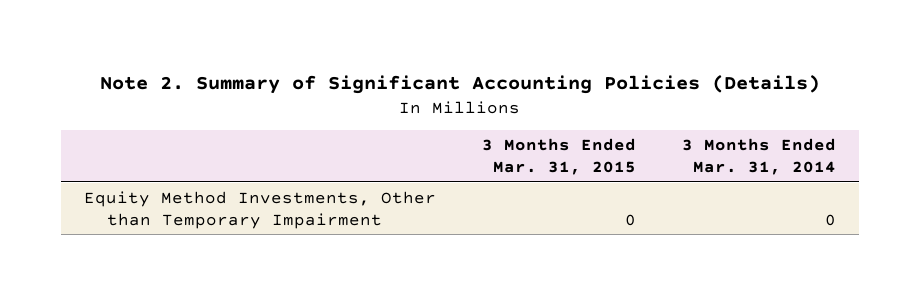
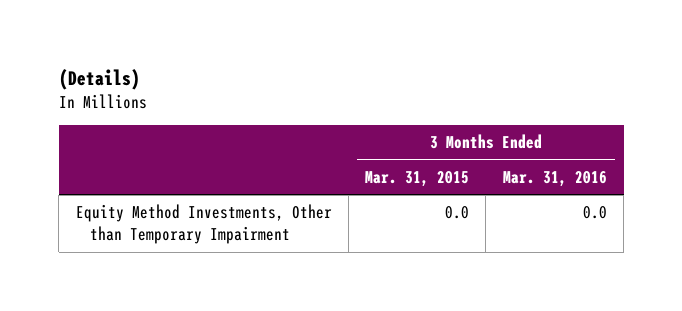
- Note 2. Summary of Significant Accounting Policies (Details)
+ (Details)
- | 3 Months Ended Mar. 31, 2015 | 3 Months Ended Mar. 31, 2014
+ | 3 Months Ended Mar. 31, 2015 | 3 Months Ended Mar. 31, 2016
- Equity Method Investments, Other than Temporary Impairment | 0 | 0
+ Equity Method Investments, Other than Temporary Impairment | 0.0 | 0.0

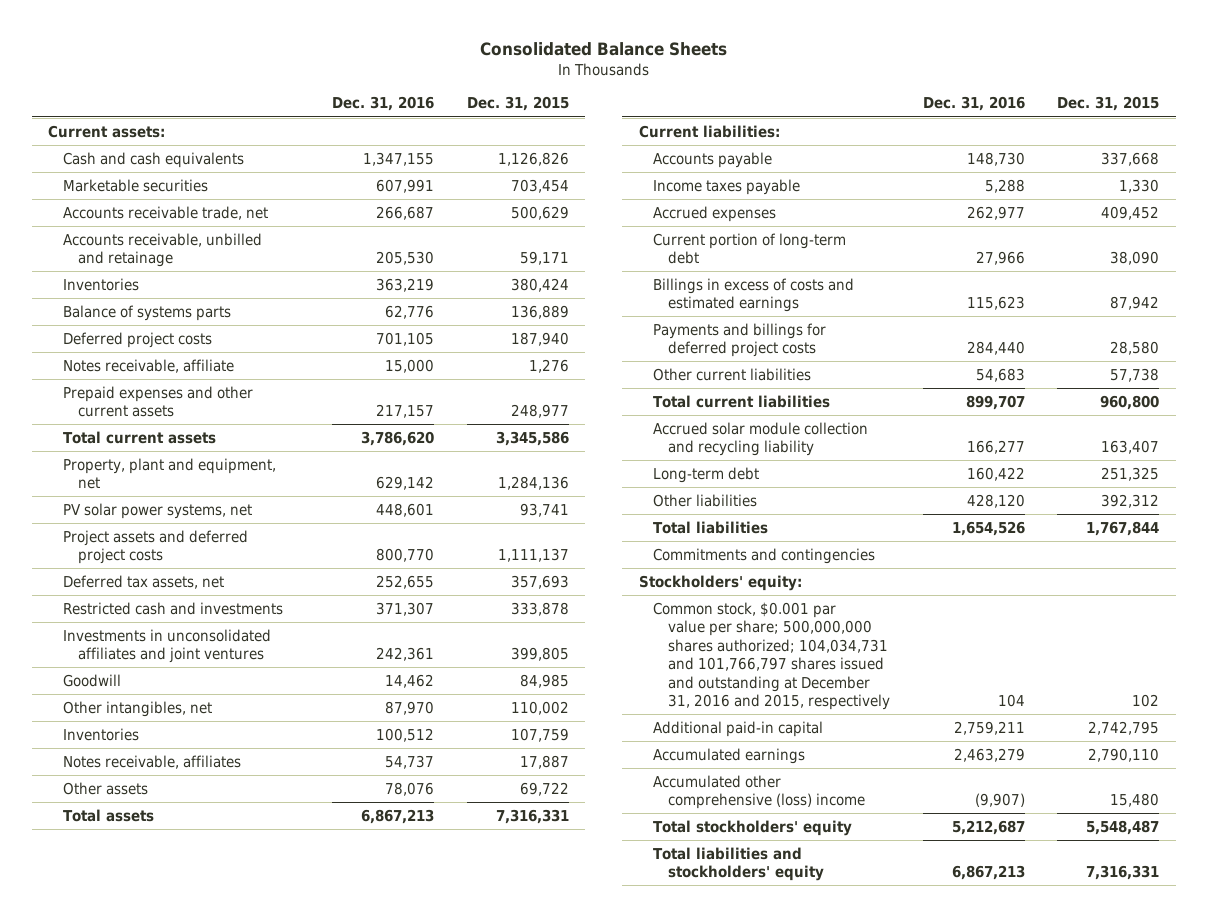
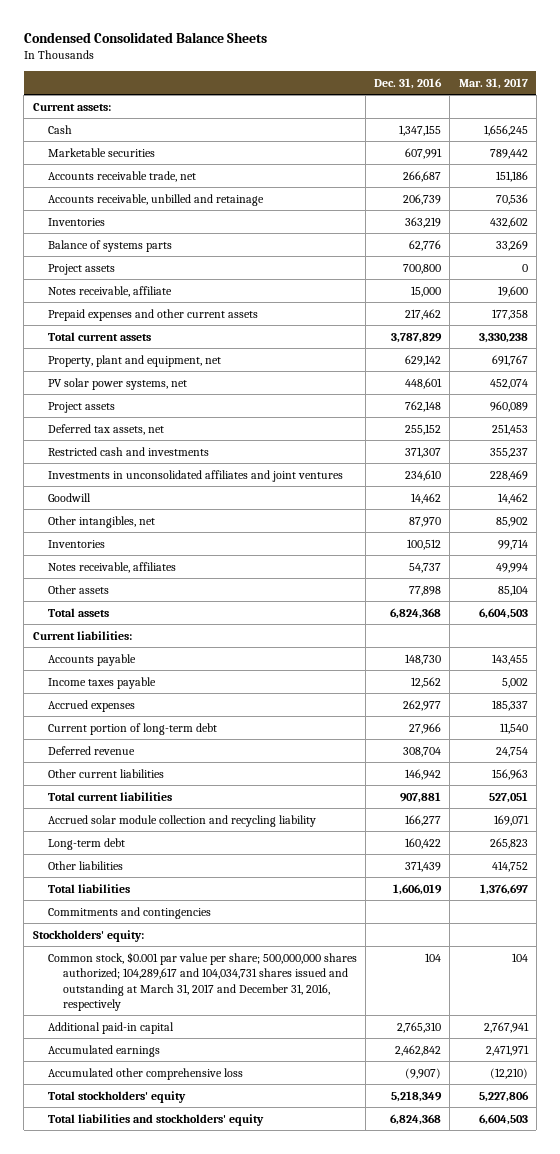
- Consolidated Balance Sheets
+ Condensed Consolidated Balance Sheets
- | Dec. 31, 2016 | Dec. 31, 2015
+ | Dec. 31, 2016 | Mar. 31, 2017
- Cash and cash equivalents | 1,347,155 | 1,126,826
+ Cash | 1,347,155 | 1,656,245
- Accounts receivable, unbilled and retainage | 205,530 | 59,171
+ Accounts receivable, unbilled and retainage | 206,739 | 70,536
- Deferred project costs | 701,105 | 187,940
+ Project assets | 700,800 | 0
- Prepaid expenses and other current assets | 217,157 | 248,977
- Total current assets | 3,786,620 | 3,345,586
+ Prepaid expenses and other current assets | 217,462 | 177,358
+ Total current assets | 3,787,829 | 3,330,238
- Project assets and deferred project costs | 800,770 | 1,111,137
- Deferred tax assets, net | 252,655 | 357,693
+ Project assets | 762,148 | 960,089
+ Deferred tax assets, net | 255,152 | 251,453
- Investments in unconsolidated affiliates and joint ventures | 242,361 | 399,805
+ Investments in unconsolidated affiliates and joint ventures | 234,610 | 228,469
- Other assets | 78,076 | 69,722
- Total assets | 6,867,213 | 7,316,331
+ Other assets | 77,898 | 85,104
+ Total assets | 6,824,368 | 6,604,503
- Income taxes payable | 5,288 | 1,330
+ Income taxes payable | 12,562 | 5,002
- Billings in excess of costs and estimated earnings | 115,623 | 87,942
- Payments and billings for deferred project costs | 284,440 | 28,580
- Other current liabilities | 54,683 | 57,738
- Total current liabilities | 899,707 | 960,800
+ Deferred revenue | 308,704 | 24,754
+ Other current liabilities | 146,942 | 156,963
+ Total current liabilities | 907,881 | 527,051
- Other liabilities | 428,120 | 392,312
- Total liabilities | 1,654,526 | 1,767,844
+ Other liabilities | 371,439 | 414,752
+ Total liabilities | 1,606,019 | 1,376,697
- Common stock, $0.001 par value per share; 500,000,000 shares authorized; 104,034,731 and 101,766,797 shares issued and outstanding at December 31, 2016 and 2015, respectively | 104 | 102
- Additional paid-in capital | 2,759,211 | 2,742,795
- Accumulated earnings | 2,463,279 | 2,790,110
- Accumulated other comprehensive (loss) income | (9,907) | 15,480
- Total stockholders' equity | 5,212,687 | 5,548,487
- Total liabilities and stockholders' equity | 6,867,213 | 7,316,331
+ Common stock, $0.001 par value per share; 500,000,000 shares authorized; 104,289,617 and 104,034,731 shares issued and outstanding at March 31, 2017 and December 31, 2016, respectively | 104 | 104
+ Additional paid-in capital | 2,765,310 | 2,767,941
+ Accumulated earnings | 2,462,842 | 2,471,971
+ Accumulated other comprehensive loss | (9,907) | (12,210)
+ Total stockholders' equity | 5,218,349 | 5,227,806
+ Total liabilities and stockholders' equity | 6,824,368 | 6,604,503

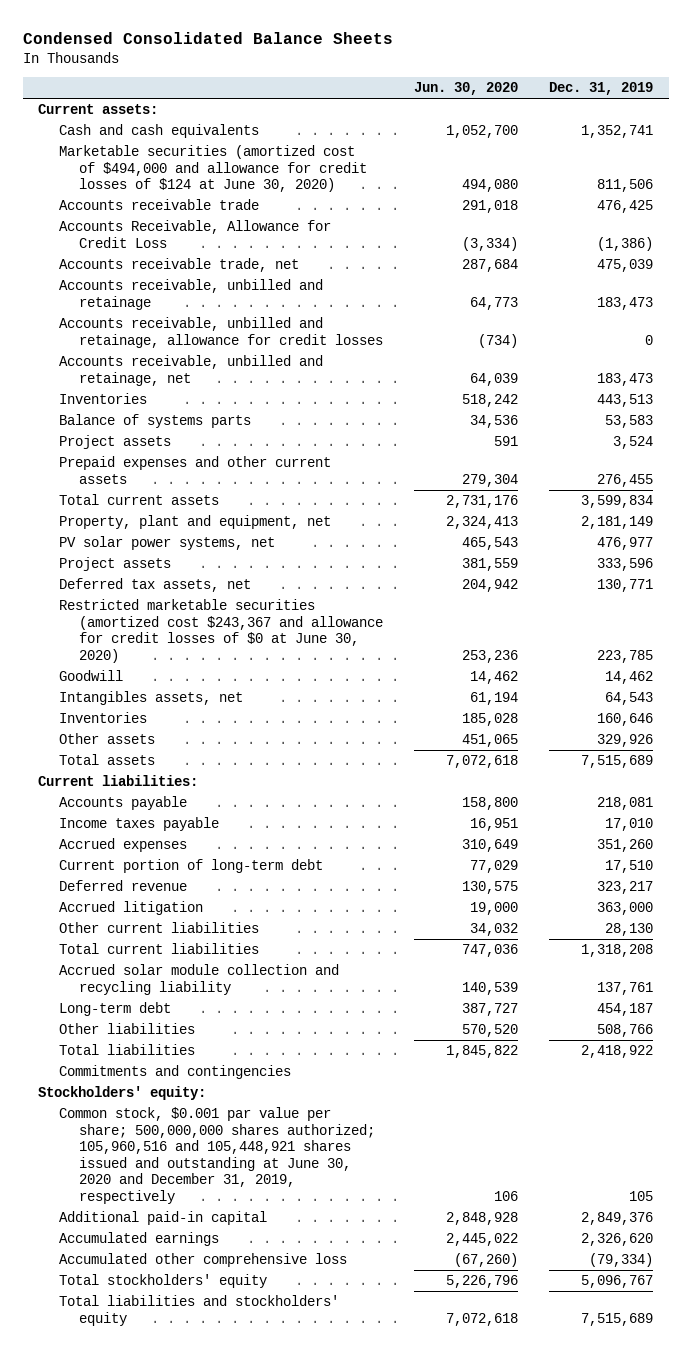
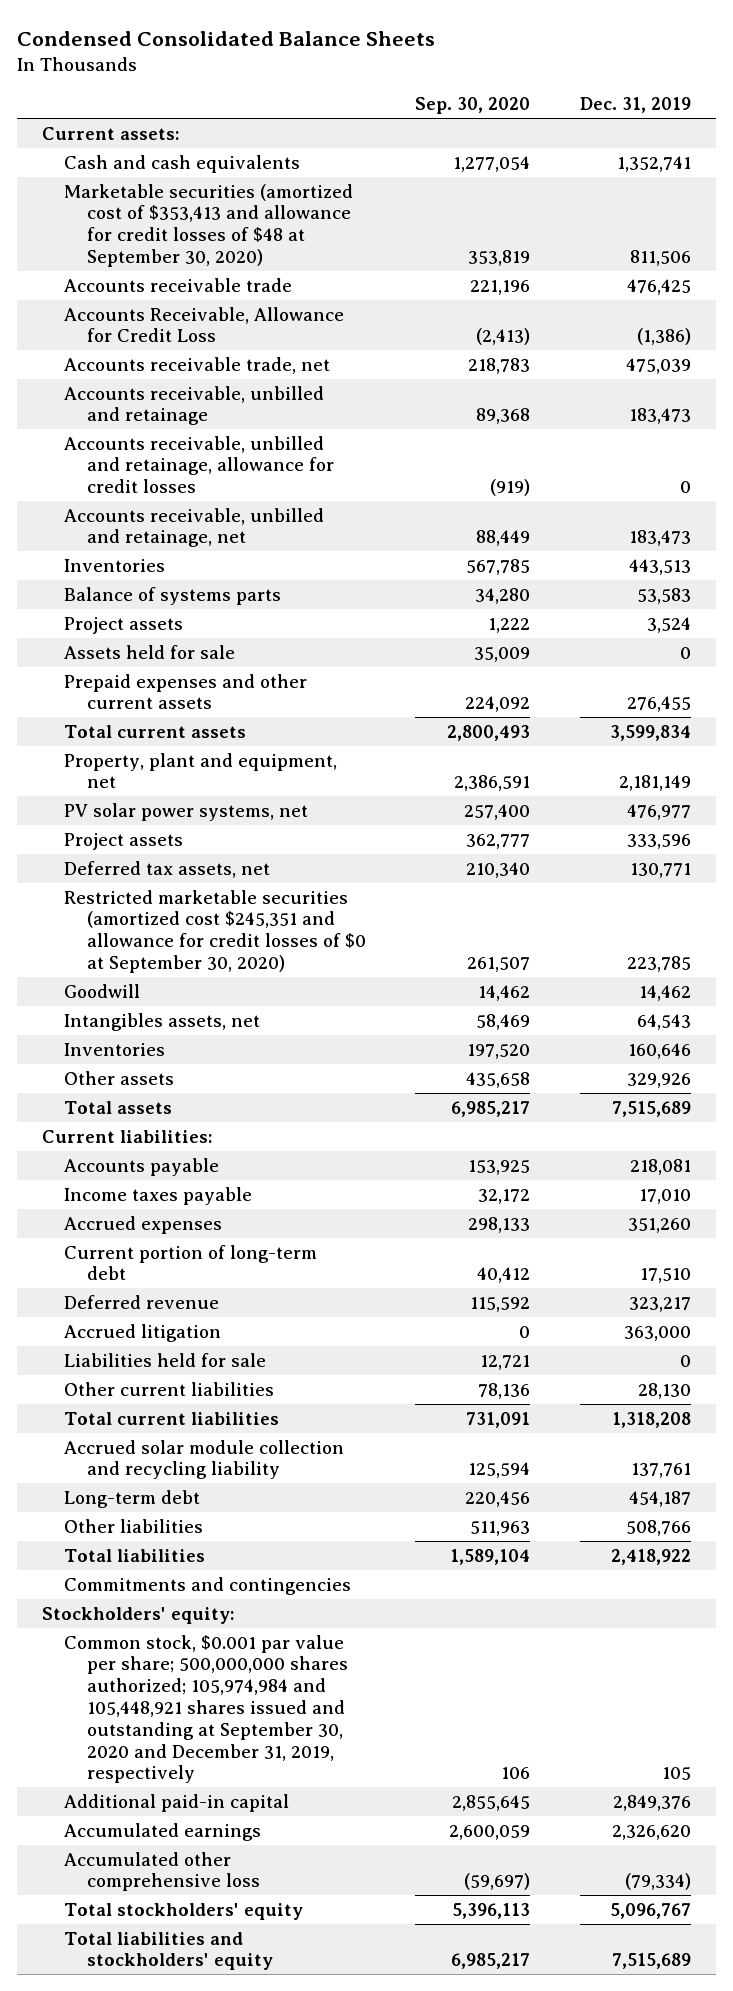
- | Jun. 30, 2020 | Dec. 31, 2019
+ | Sep. 30, 2020 | Dec. 31, 2019
- Marketable securities (amortized cost of $494,000 and allowance for credit losses of $124 at June 30, 2020) | 494,080 | 811,506
+ Marketable securities (amortized cost of $353,413 and allowance for credit losses of $48 at September 30, 2020) | 353,819 | 811,506
+ Assets held for sale | 35,009 | 0
- Restricted marketable securities (amortized cost $243,367 and allowance for credit losses of $0 at June 30, 2020) | 253,236 | 223,785
+ Restricted marketable securities (amortized cost $245,351 and allowance for credit losses of $0 at September 30, 2020) | 261,507 | 223,785
+ Liabilities held for sale | 12,721 | 0
- Common stock, $0.001 par value per share; 500,000,000 shares authorized; 105,960,516 and 105,448,921 shares issued and outstanding at June 30, 2020 and December 31, 2019, respectively | 106 | 105
+ Common stock, $0.001 par value per share; 500,000,000 shares authorized; 105,974,984 and 105,448,921 shares issued and outstanding at September 30, 2020 and December 31, 2019, respectively | 106 | 105

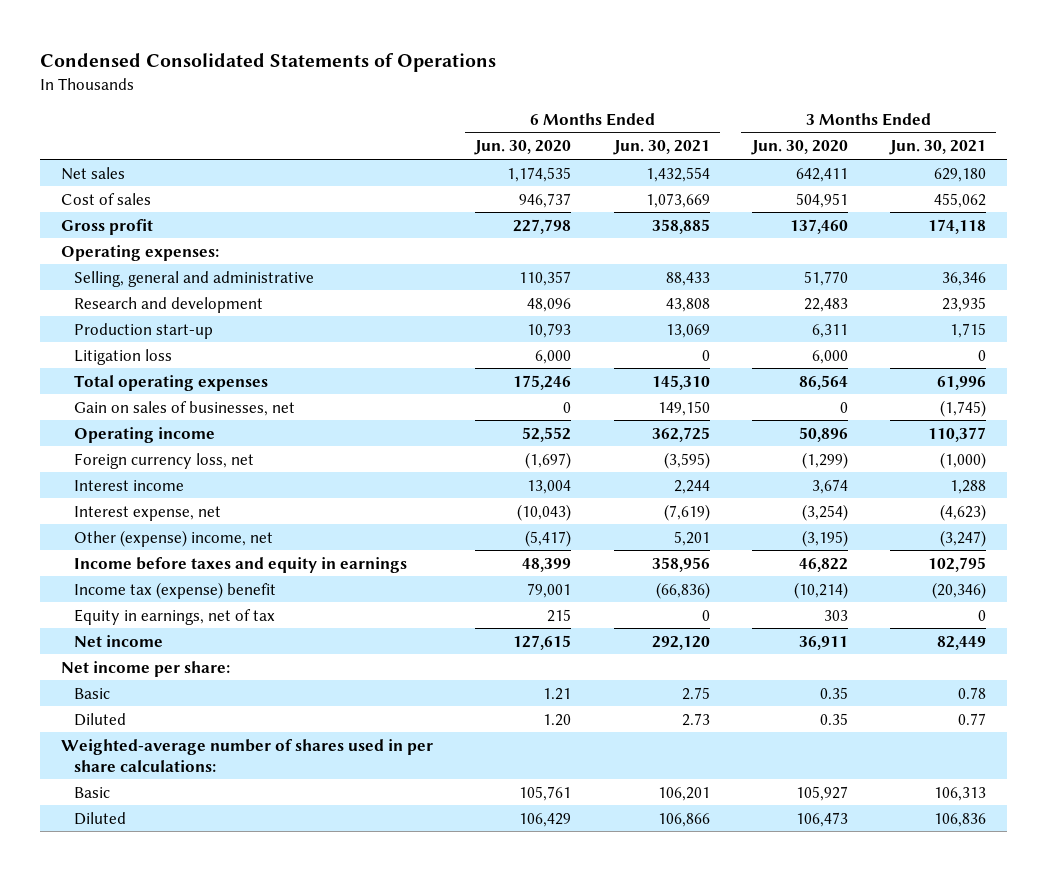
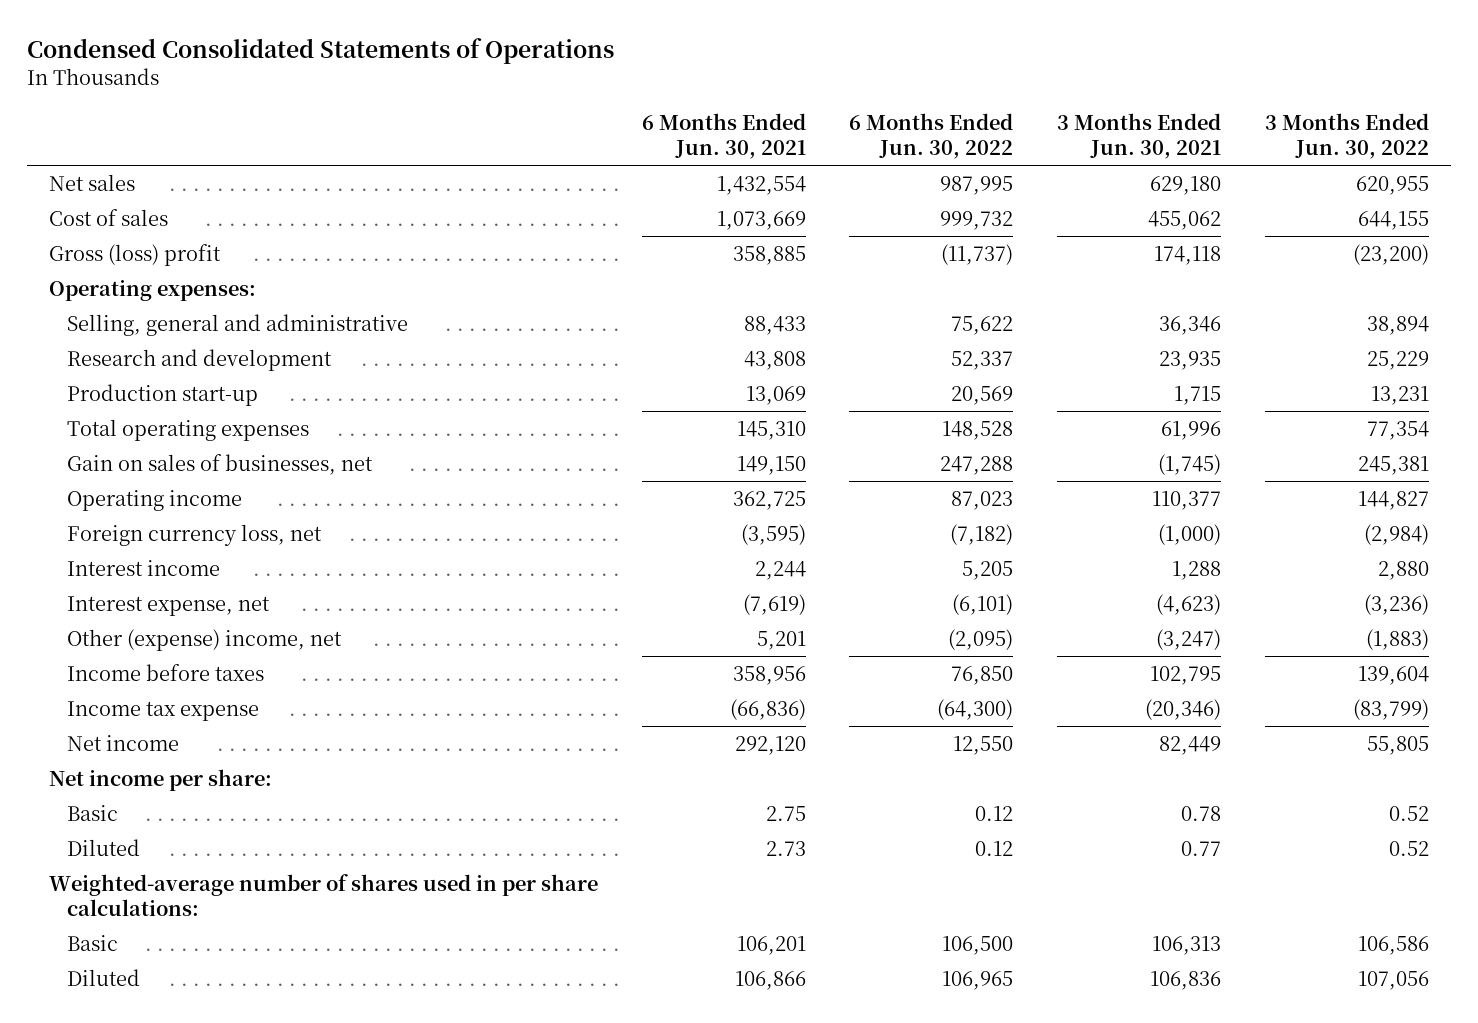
- | 6 Months Ended Jun. 30, 2020 | 6 Months Ended Jun. 30, 2021 | 3 Months Ended Jun. 30, 2020 | 3 Months Ended Jun. 30, 2021
+ | 6 Months Ended Jun. 30, 2021 | 6 Months Ended Jun. 30, 2022 | 3 Months Ended Jun. 30, 2021 | 3 Months Ended Jun. 30, 2022
- Gross profit | 227,798 | 358,885 | 137,460 | 174,118
+ Gross (loss) profit | 358,885 | (11,737) | 174,118 | (23,200)
- Litigation loss | 6,000 | 0 | 6,000 | 0
- Income before taxes and equity in earnings | 48,399 | 358,956 | 46,822 | 102,795
- Income tax (expense) benefit | 79,001 | (66,836) | (10,214) | (20,346)
- Equity in earnings, net of tax | 215 | 0 | 303 | 0
+ Income before taxes | 358,956 | 76,850 | 102,795 | 139,604
+ Income tax expense | (66,836) | (64,300) | (20,346) | (83,799)

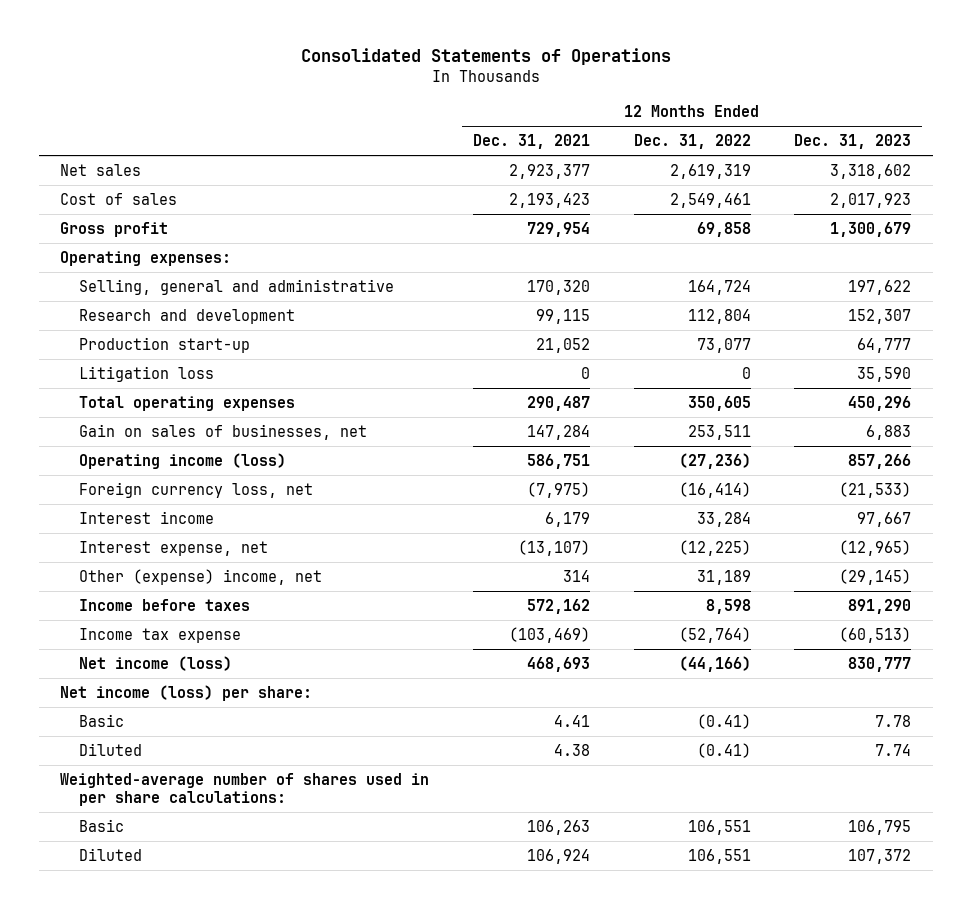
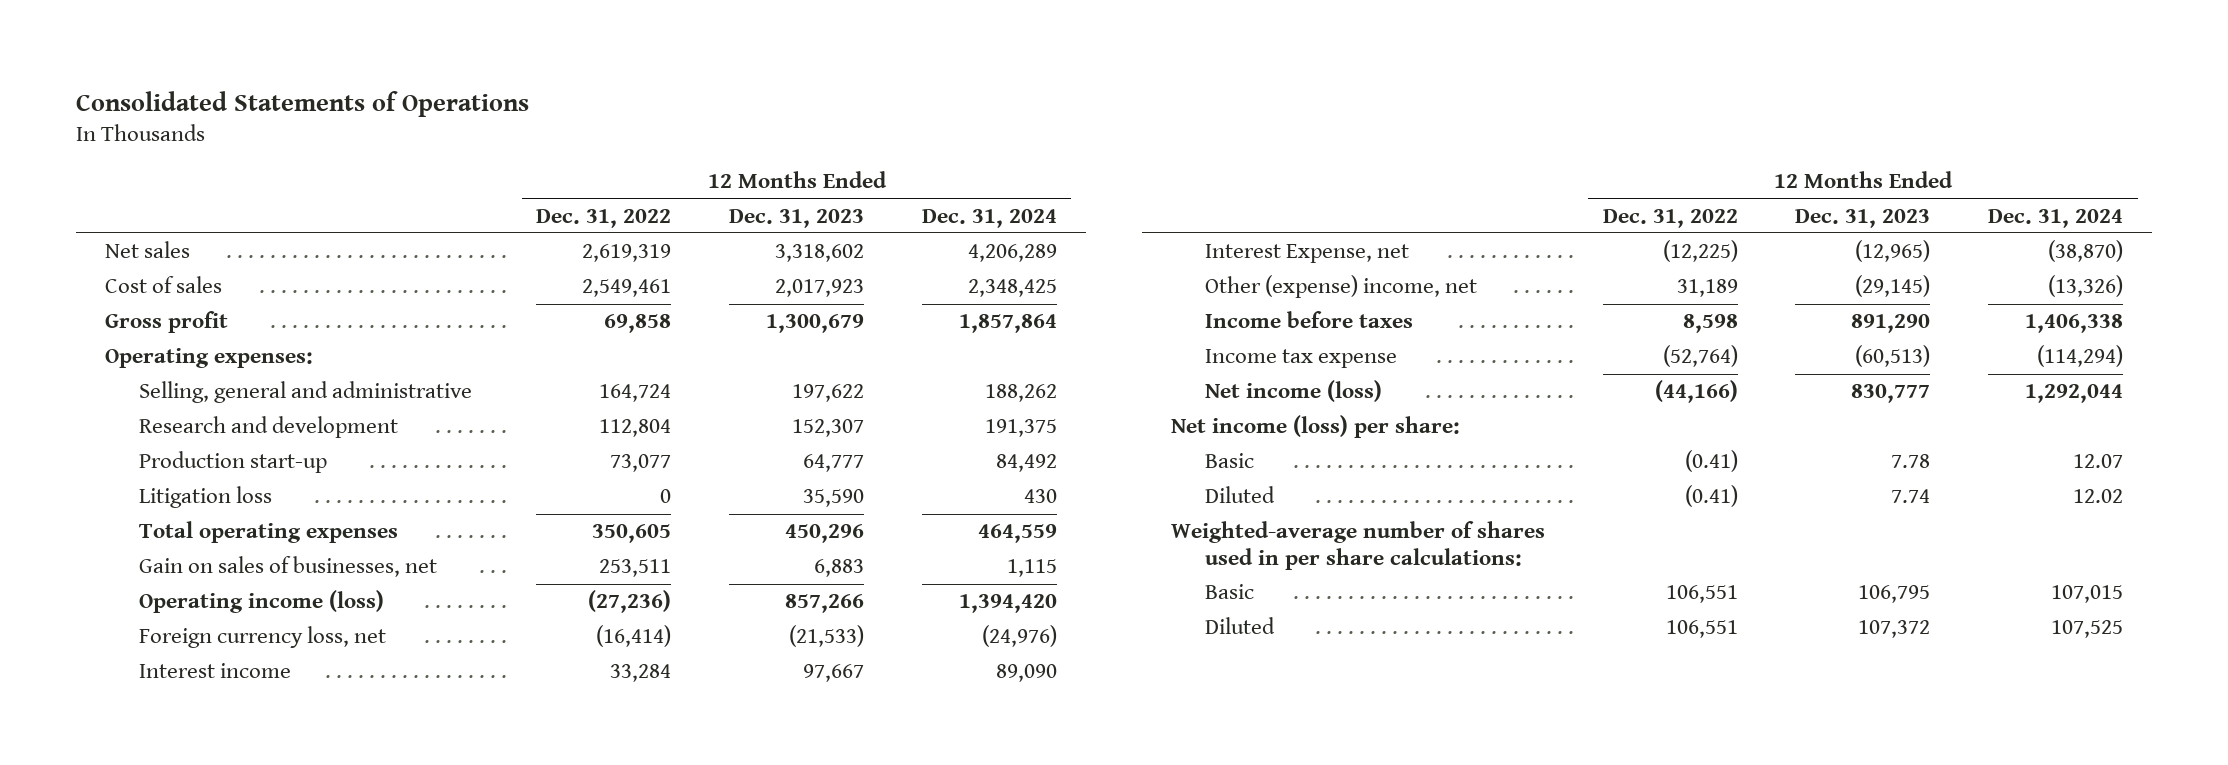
- | 12 Months Ended Dec. 31, 2021 | 12 Months Ended Dec. 31, 2022 | 12 Months Ended Dec. 31, 2023
+ | 12 Months Ended Dec. 31, 2022 | 12 Months Ended Dec. 31, 2023 | 12 Months Ended Dec. 31, 2024
- Interest expense, net | (13,107) | (12,225) | (12,965)
+ Interest Expense, net | (12,225) | (12,965) | (38,870)

